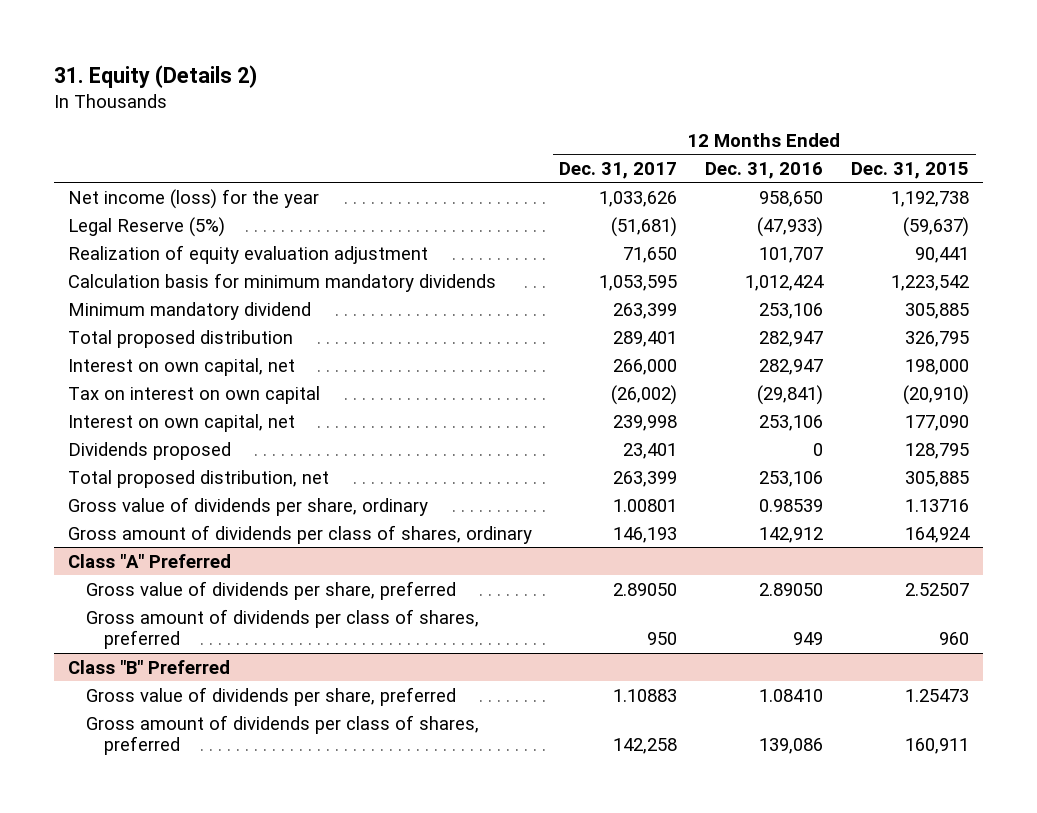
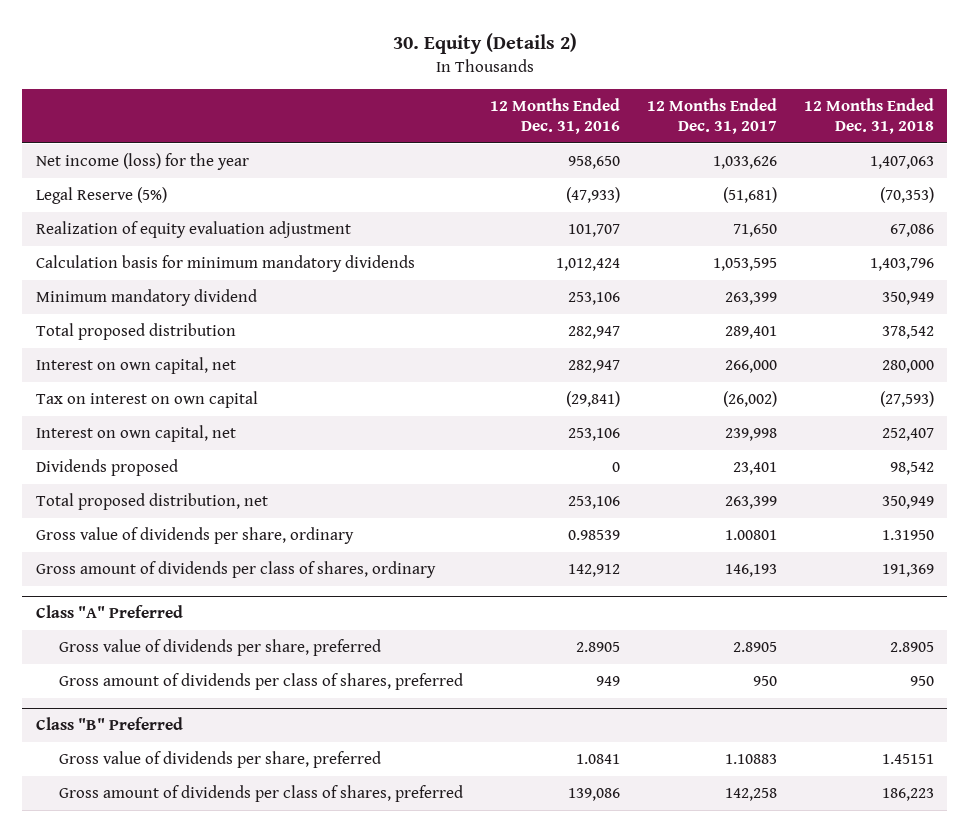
- 31. Equity (Details 2)
+ 30. Equity (Details 2)
- | 12 Months Ended Dec. 31, 2017 | 12 Months Ended Dec. 31, 2016 | 12 Months Ended Dec. 31, 2015
+ | 12 Months Ended Dec. 31, 2016 | 12 Months Ended Dec. 31, 2017 | 12 Months Ended Dec. 31, 2018
@ Class "A" Preferred
- Gross value of dividends per share, preferred | 2.89050 | 2.89050 | 2.52507
+ Gross value of dividends per share, preferred | 2.8905 | 2.8905 | 2.8905
@ Class "B" Preferred
- Gross value of dividends per share, preferred | 1.10883 | 1.08410 | 1.25473
+ Gross value of dividends per share, preferred | 1.0841 | 1.10883 | 1.45151

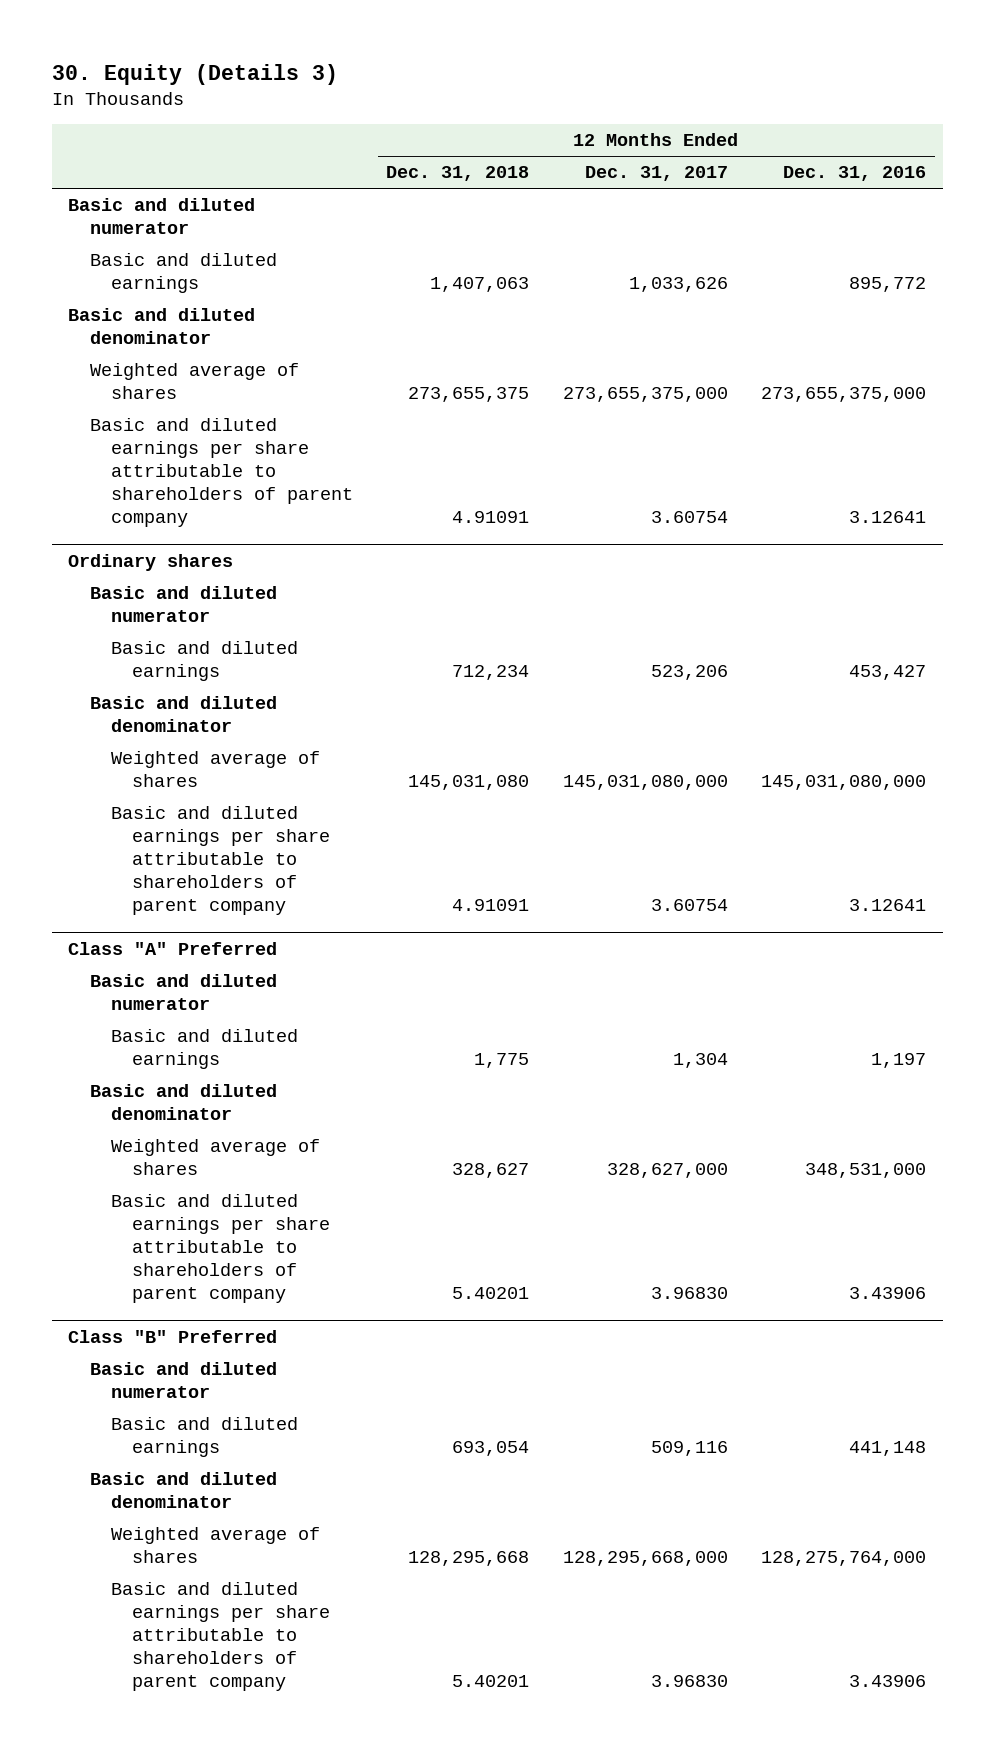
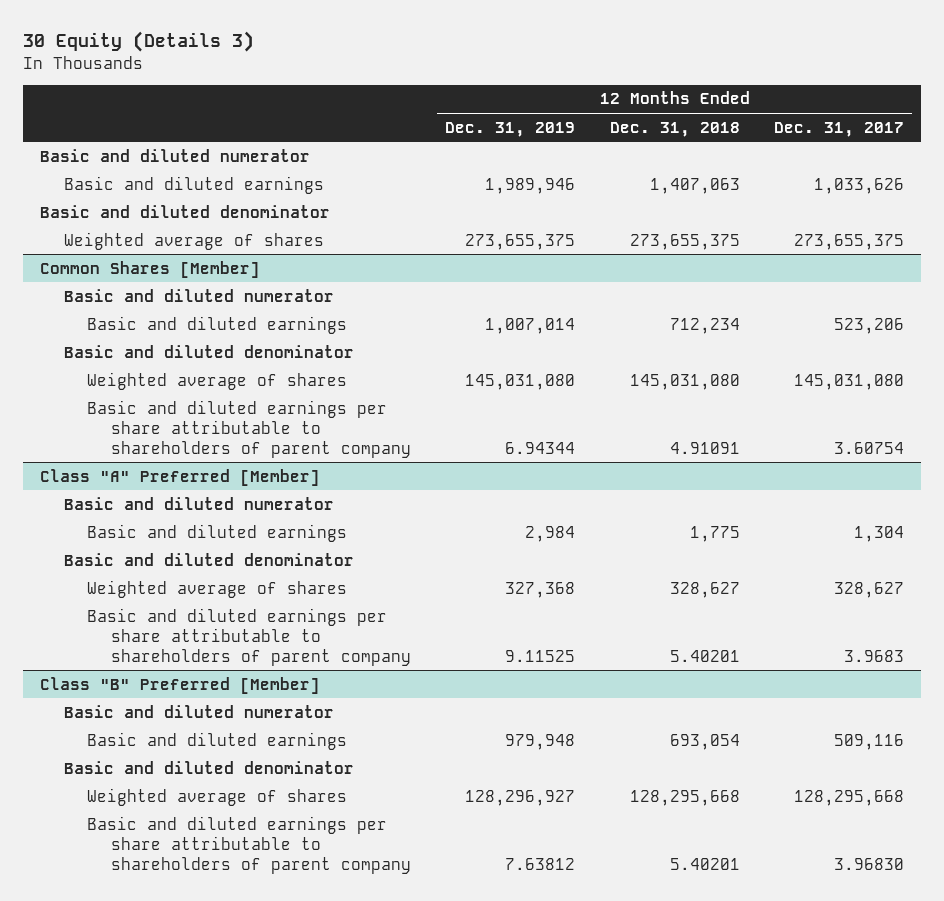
- 30. Equity (Details 3)
+ 30 Equity (Details 3)
- | 12 Months Ended Dec. 31, 2018 | 12 Months Ended Dec. 31, 2017 | 12 Months Ended Dec. 31, 2016
+ | 12 Months Ended Dec. 31, 2019 | 12 Months Ended Dec. 31, 2018 | 12 Months Ended Dec. 31, 2017
- Weighted average of shares | 273,655,375 | 273,655,375,000 | 273,655,375,000
- Basic and diluted earnings per share attributable to shareholders of parent company | 4.91091 | 3.60754 | 3.12641
- Ordinary shares
+ Weighted average of shares | 273,655,375 | 273,655,375 | 273,655,375
+ Common Shares [Member]
- Weighted average of shares | 145,031,080 | 145,031,080,000 | 145,031,080,000
+ Weighted average of shares | 145,031,080 | 145,031,080 | 145,031,080
- Class "A" Preferred
+ Class "A" Preferred [Member]
- Weighted average of shares | 328,627 | 328,627,000 | 348,531,000
- Basic and diluted earnings per share attributable to shareholders of parent company | 5.40201 | 3.96830 | 3.43906
- Class "B" Preferred
+ Weighted average of shares | 327,368 | 328,627 | 328,627
+ Basic and diluted earnings per share attributable to shareholders of parent company | 9.11525 | 5.40201 | 3.9683
+ Class "B" Preferred [Member]
- Weighted average of shares | 128,295,668 | 128,295,668,000 | 128,275,764,000
+ Weighted average of shares | 128,296,927 | 128,295,668 | 128,295,668

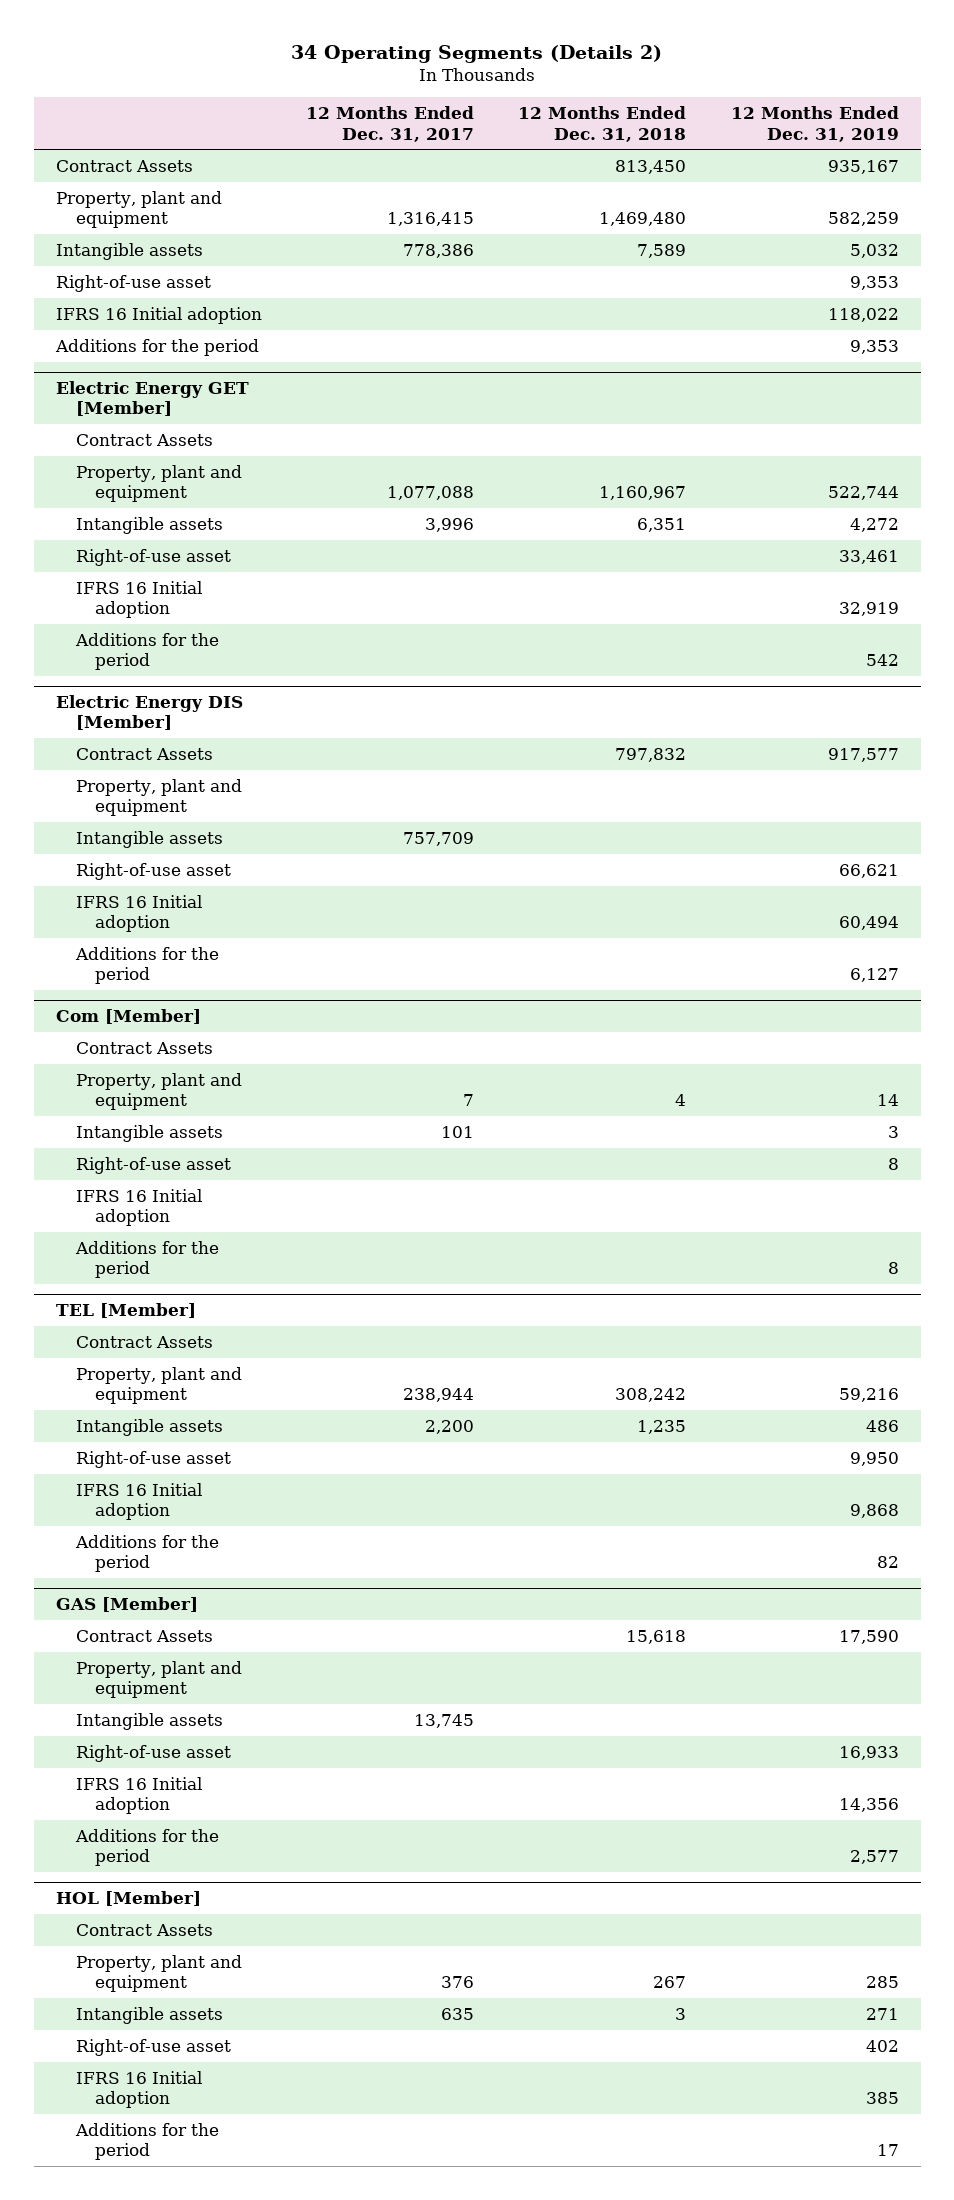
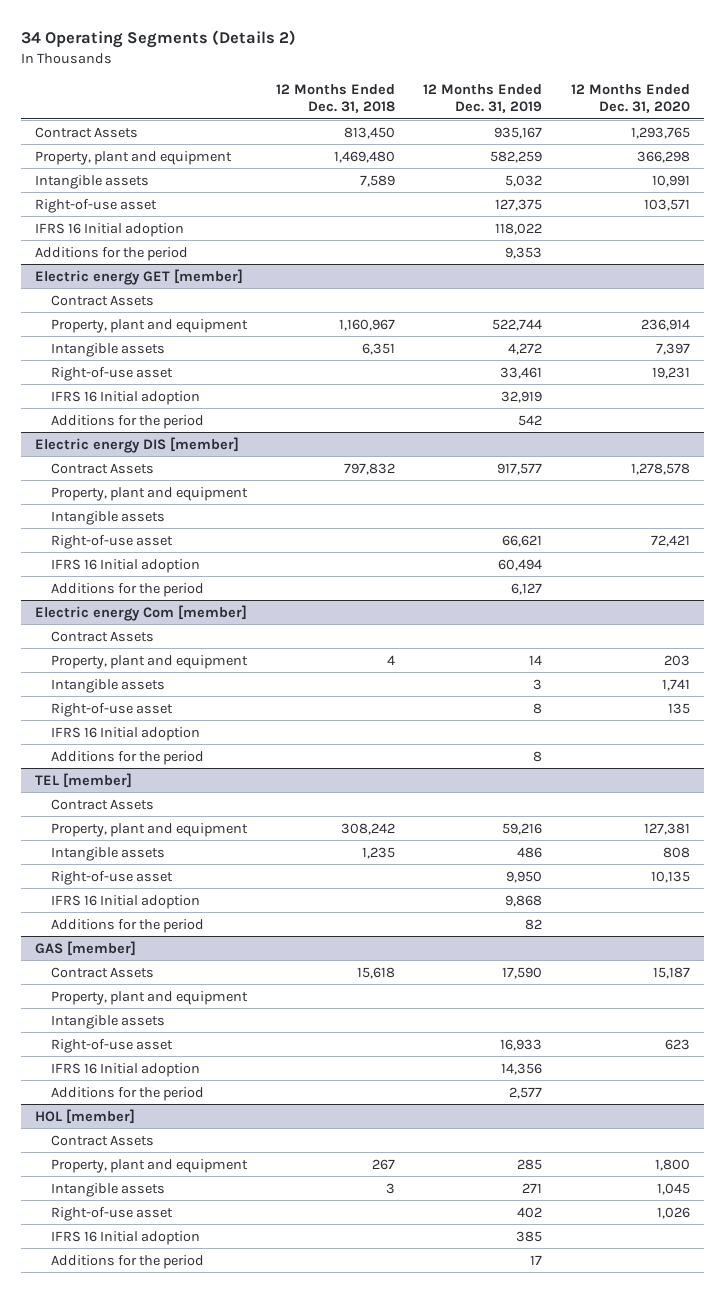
- | 12 Months Ended Dec. 31, 2017 | 12 Months Ended Dec. 31, 2018 | 12 Months Ended Dec. 31, 2019
+ | 12 Months Ended Dec. 31, 2018 | 12 Months Ended Dec. 31, 2019 | 12 Months Ended Dec. 31, 2020
- Right-of-use asset | | | 9,353
+ Right-of-use asset | | 127,375 | 103,571
- Electric Energy GET [Member]
+ Electric energy GET [member]
- Electric Energy DIS [Member]
+ Electric energy DIS [member]
- Com [Member]
+ Electric energy Com [member]
- TEL [Member]
+ TEL [member]
- GAS [Member]
+ GAS [member]
- HOL [Member]
+ HOL [member]

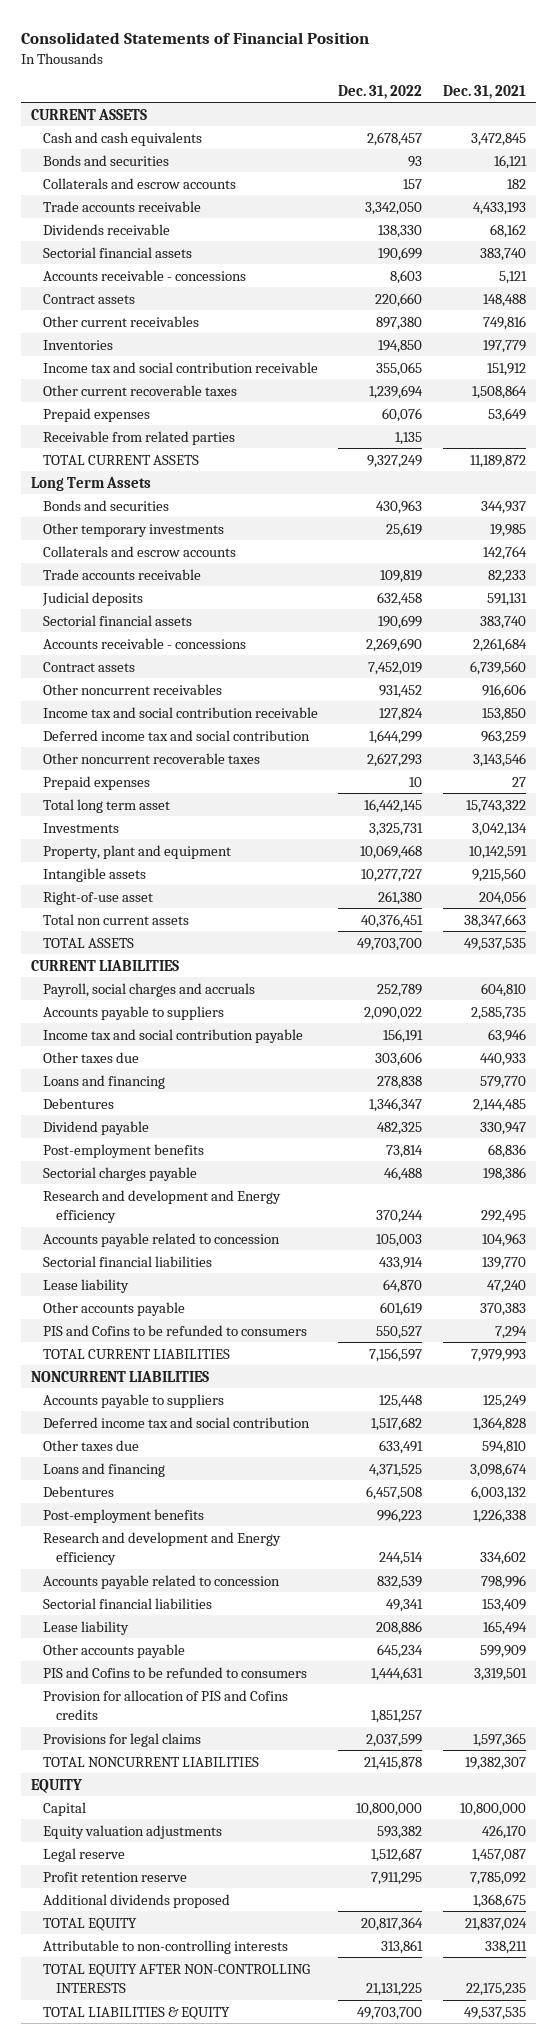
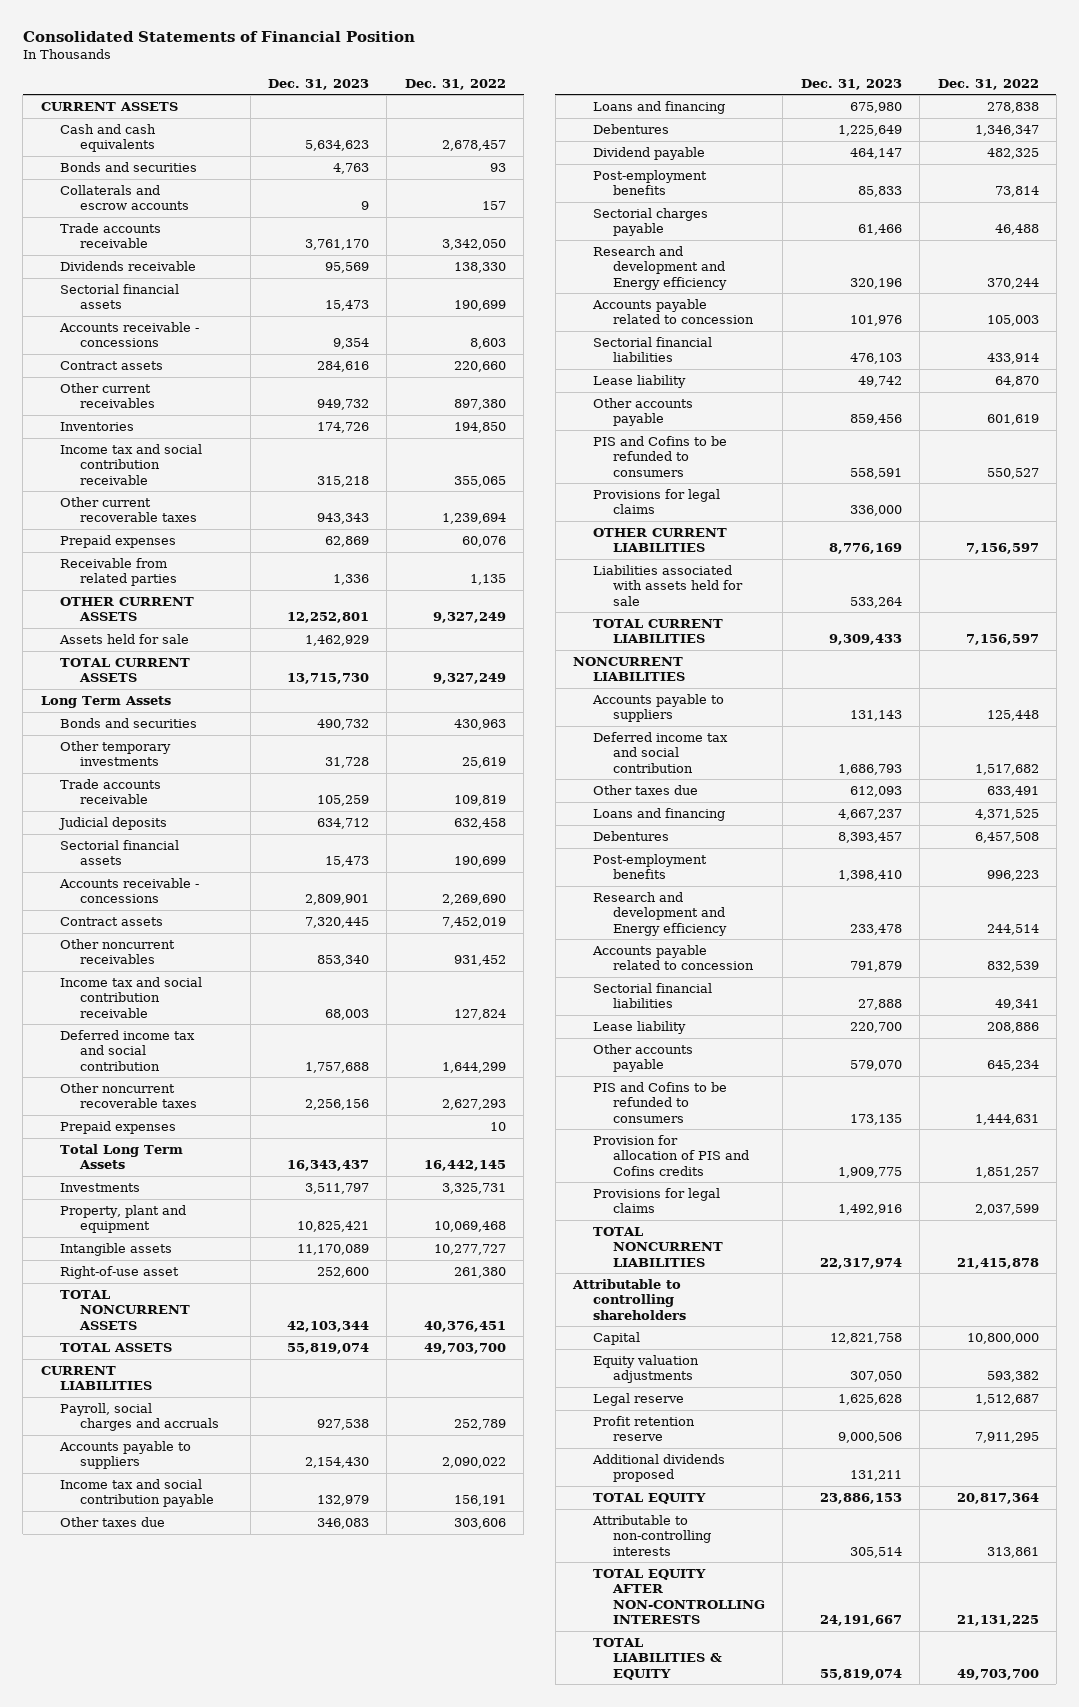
- | Dec. 31, 2022 | Dec. 31, 2021
+ | Dec. 31, 2023 | Dec. 31, 2022
+ OTHER CURRENT ASSETS | 12,252,801 | 9,327,249
+ Assets held for sale | 1,462,929 |
- Collaterals and escrow accounts | | 142,764
- Total long term asset | 16,442,145 | 15,743,322
+ Total Long Term Assets | 16,343,437 | 16,442,145
- Total non current assets | 40,376,451 | 38,347,663
+ TOTAL NONCURRENT ASSETS | 42,103,344 | 40,376,451
+ Provisions for legal claims | 336,000 |
+ OTHER CURRENT LIABILITIES | 8,776,169 | 7,156,597
+ Liabilities associated with assets held for sale | 533,264 |
- EQUITY
+ Attributable to controlling shareholders

